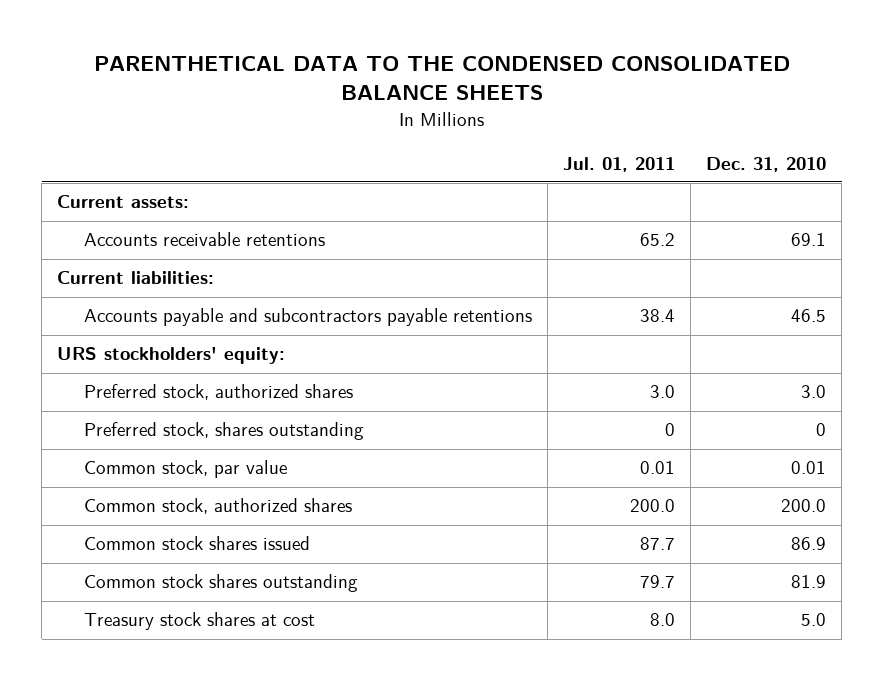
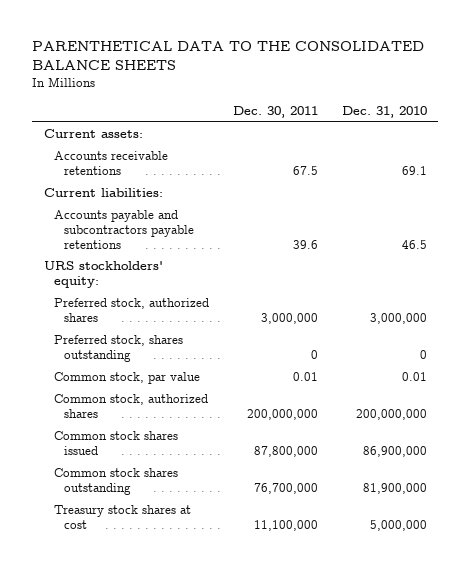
- PARENTHETICAL DATA TO THE CONDENSED CONSOLIDATED BALANCE SHEETS
+ PARENTHETICAL DATA TO THE CONSOLIDATED BALANCE SHEETS
- | Jul. 01, 2011 | Dec. 31, 2010
+ | Dec. 30, 2011 | Dec. 31, 2010
- Preferred stock, authorized shares | 3.0 | 3.0
+ Preferred stock, authorized shares | 3,000,000 | 3,000,000
- Common stock, authorized shares | 200.0 | 200.0
- Common stock shares issued | 87.7 | 86.9
- Common stock shares outstanding | 79.7 | 81.9
- Treasury stock shares at cost | 8.0 | 5.0
+ Common stock, authorized shares | 200,000,000 | 200,000,000
+ Common stock shares issued | 87,800,000 | 86,900,000
+ Common stock shares outstanding | 76,700,000 | 81,900,000
+ Treasury stock shares at cost | 11,100,000 | 5,000,000

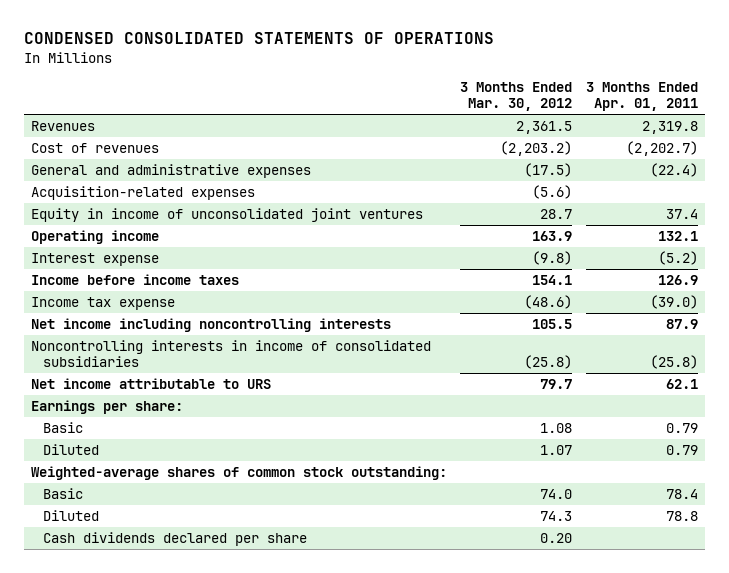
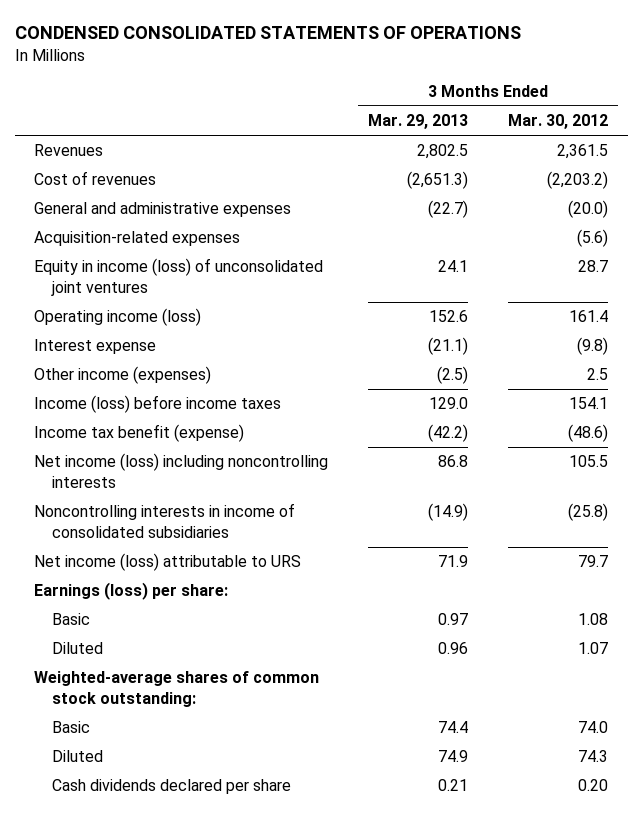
- | 3 Months Ended Mar. 30, 2012 | 3 Months Ended Apr. 01, 2011
+ | 3 Months Ended Mar. 29, 2013 | 3 Months Ended Mar. 30, 2012
- General and administrative expenses | (17.5) | (22.4)
+ General and administrative expenses | (22.7) | (20.0)
- Equity in income of unconsolidated joint ventures | 28.7 | 37.4
- Operating income | 163.9 | 132.1
+ Equity in income (loss) of unconsolidated joint ventures | 24.1 | 28.7
+ Operating income (loss) | 152.6 | 161.4
- Income before income taxes | 154.1 | 126.9
- Income tax expense | (48.6) | (39.0)
- Net income including noncontrolling interests | 105.5 | 87.9
+ Other income (expenses) | (2.5) | 2.5
+ Income (loss) before income taxes | 129.0 | 154.1
+ Income tax benefit (expense) | (42.2) | (48.6)
+ Net income (loss) including noncontrolling interests | 86.8 | 105.5
- Net income attributable to URS | 79.7 | 62.1
- Earnings per share:
+ Net income (loss) attributable to URS | 71.9 | 79.7
+ Earnings (loss) per share:

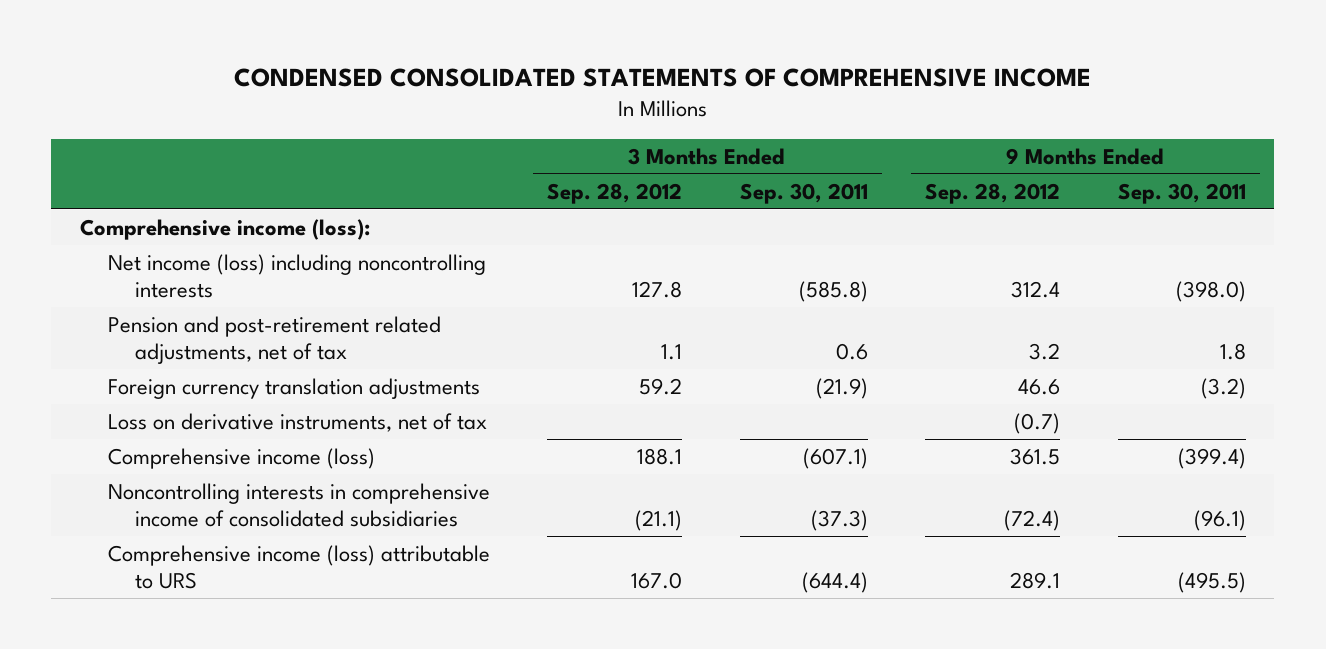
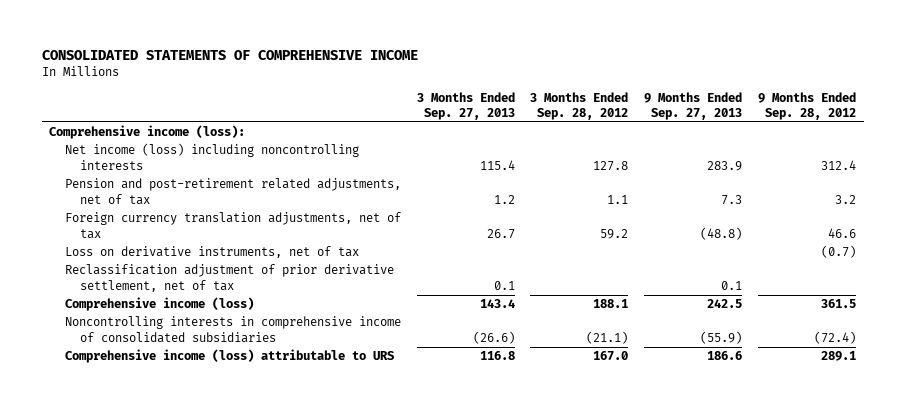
- CONDENSED CONSOLIDATED STATEMENTS OF COMPREHENSIVE INCOME
+ CONSOLIDATED STATEMENTS OF COMPREHENSIVE INCOME
- | 3 Months Ended Sep. 28, 2012 | 3 Months Ended Sep. 30, 2011 | 9 Months Ended Sep. 28, 2012 | 9 Months Ended Sep. 30, 2011
+ | 3 Months Ended Sep. 27, 2013 | 3 Months Ended Sep. 28, 2012 | 9 Months Ended Sep. 27, 2013 | 9 Months Ended Sep. 28, 2012
- Foreign currency translation adjustments | 59.2 | (21.9) | 46.6 | (3.2)
+ Foreign currency translation adjustments, net of tax | 26.7 | 59.2 | (48.8) | 46.6
+ Reclassification adjustment of prior derivative settlement, net of tax | 0.1 | | 0.1 |

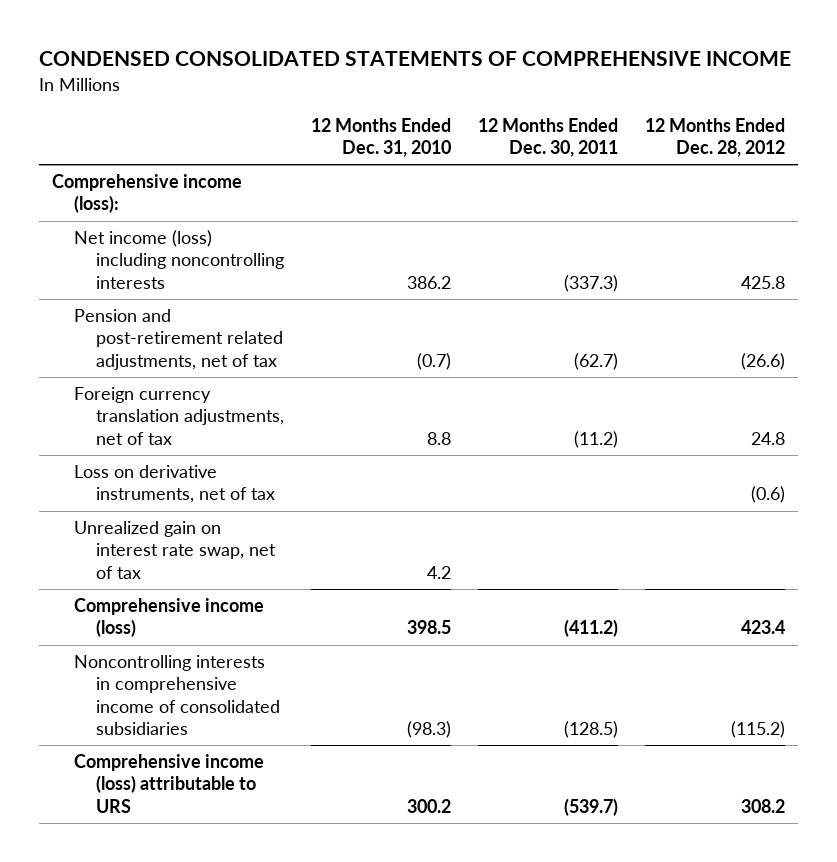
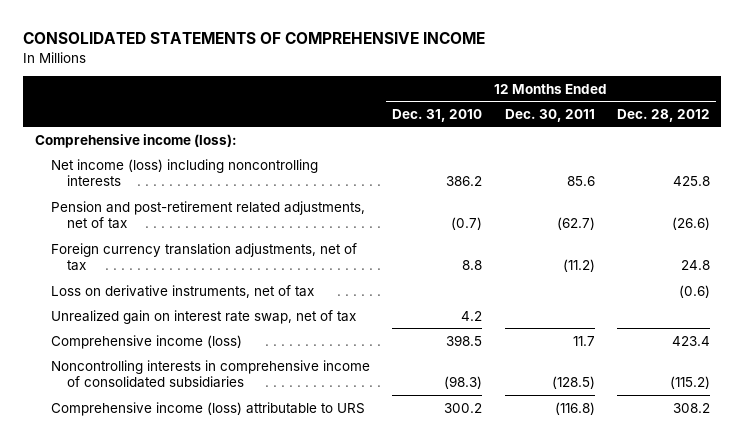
- CONDENSED CONSOLIDATED STATEMENTS OF COMPREHENSIVE INCOME
+ CONSOLIDATED STATEMENTS OF COMPREHENSIVE INCOME
- Net income (loss) including noncontrolling interests | 386.2 | (337.3) | 425.8
+ Net income (loss) including noncontrolling interests | 386.2 | 85.6 | 425.8
- Comprehensive income (loss) | 398.5 | (411.2) | 423.4
+ Comprehensive income (loss) | 398.5 | 11.7 | 423.4
- Comprehensive income (loss) attributable to URS | 300.2 | (539.7) | 308.2
+ Comprehensive income (loss) attributable to URS | 300.2 | (116.8) | 308.2

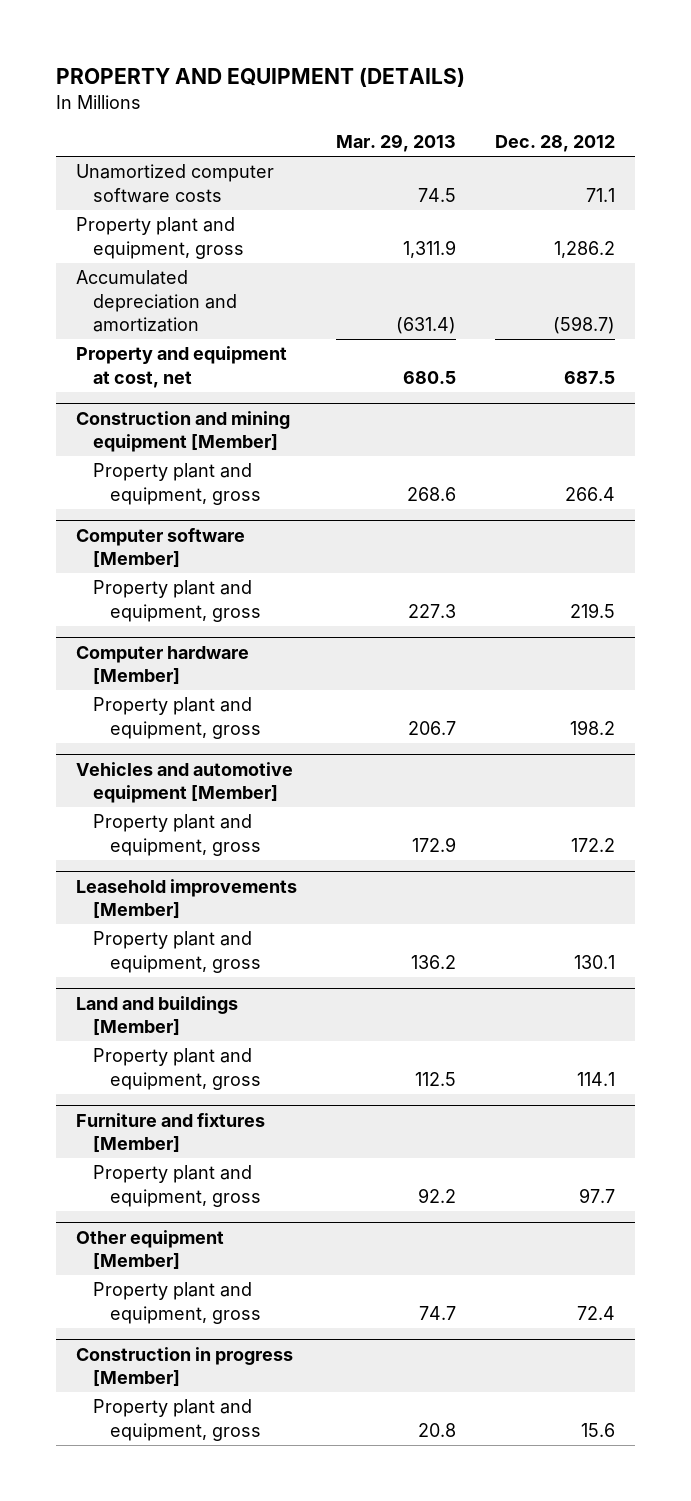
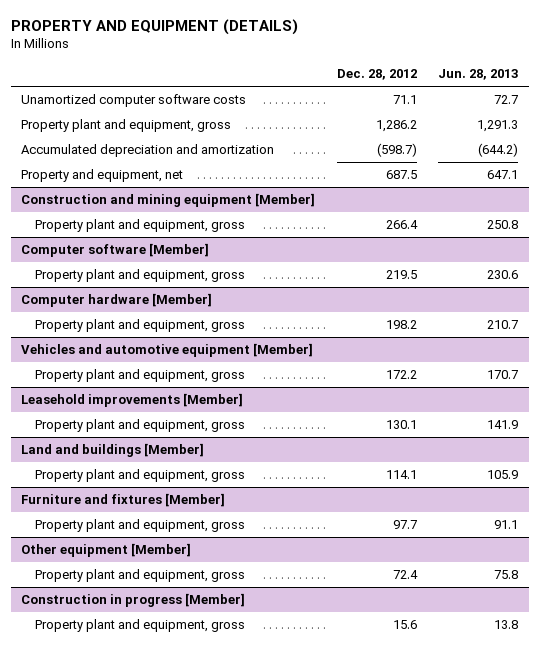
- | Mar. 29, 2013 | Dec. 28, 2012
+ | Dec. 28, 2012 | Jun. 28, 2013
- Property and equipment at cost, net | 680.5 | 687.5
+ Property and equipment, net | 687.5 | 647.1

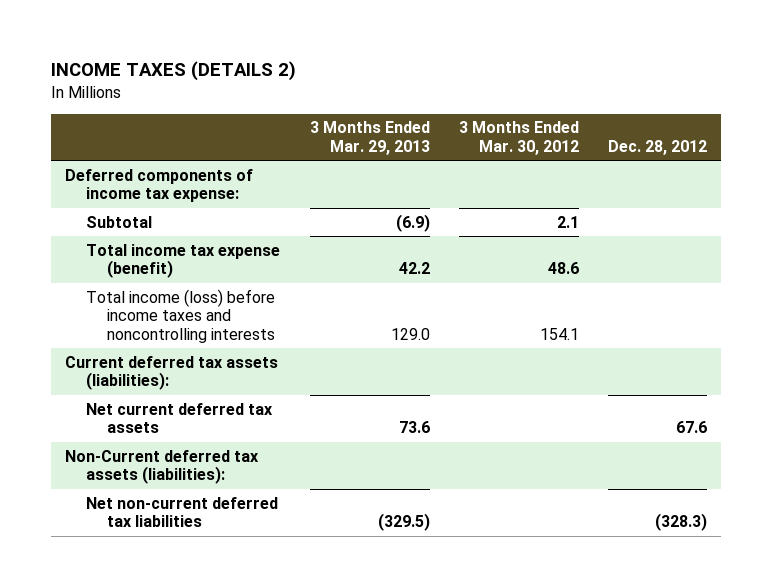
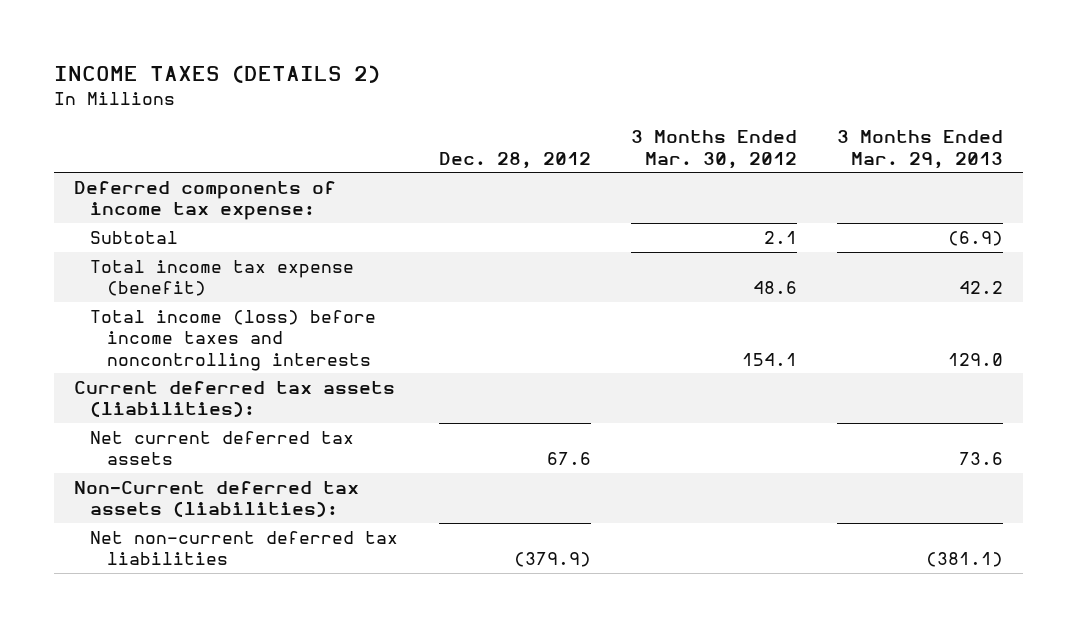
- | 3 Months Ended Mar. 29, 2013 | 3 Months Ended Mar. 30, 2012 | Dec. 28, 2012
+ | Dec. 28, 2012 | 3 Months Ended Mar. 30, 2012 | 3 Months Ended Mar. 29, 2013
- Net non-current deferred tax liabilities | (329.5) | | (328.3)
+ Net non-current deferred tax liabilities | (379.9) | | (381.1)

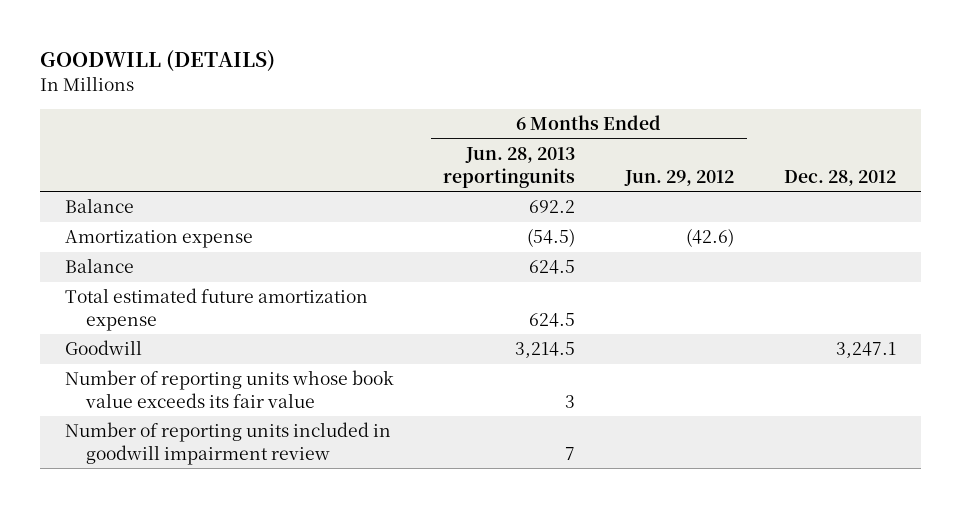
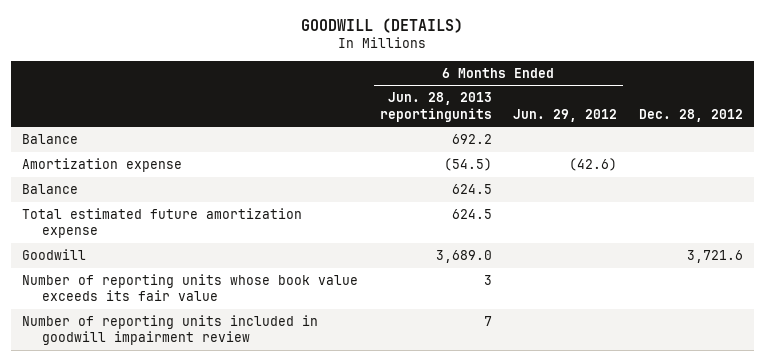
- Goodwill | 3,214.5 | | 3,247.1
+ Goodwill | 3,689.0 | | 3,721.6

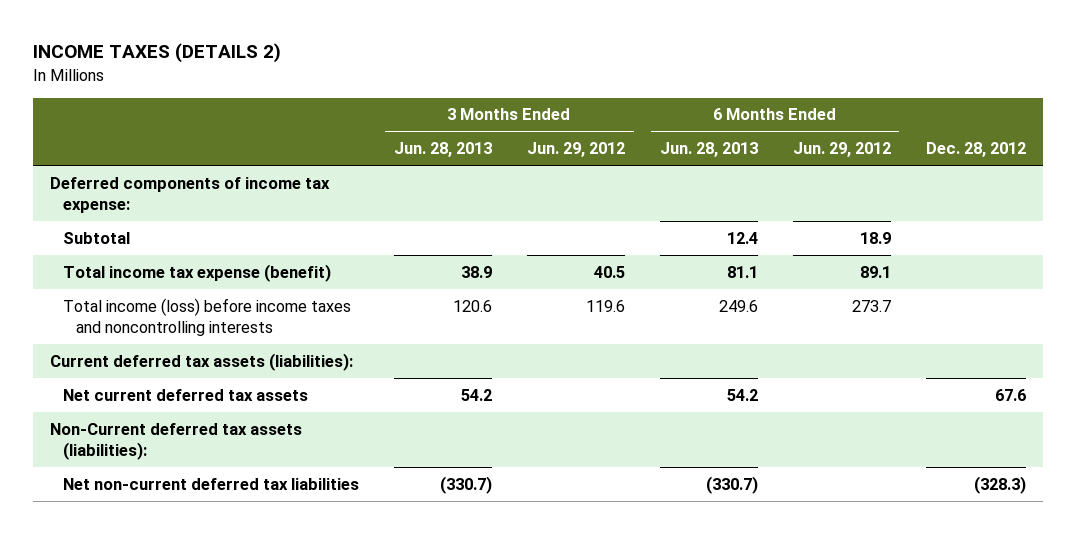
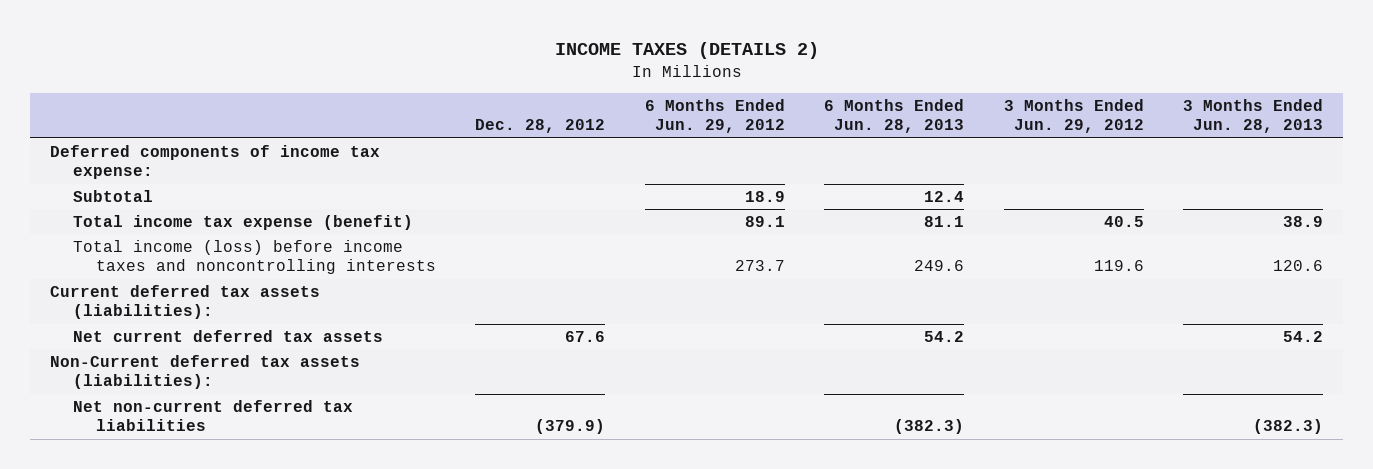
- | 3 Months Ended Jun. 28, 2013 | 3 Months Ended Jun. 29, 2012 | 6 Months Ended Jun. 28, 2013 | 6 Months Ended Jun. 29, 2012 | Dec. 28, 2012
+ | Dec. 28, 2012 | 6 Months Ended Jun. 29, 2012 | 6 Months Ended Jun. 28, 2013 | 3 Months Ended Jun. 29, 2012 | 3 Months Ended Jun. 28, 2013
- Net non-current deferred tax liabilities | (330.7) | | (330.7) | | (328.3)
+ Net non-current deferred tax liabilities | (379.9) | | (382.3) | | (382.3)

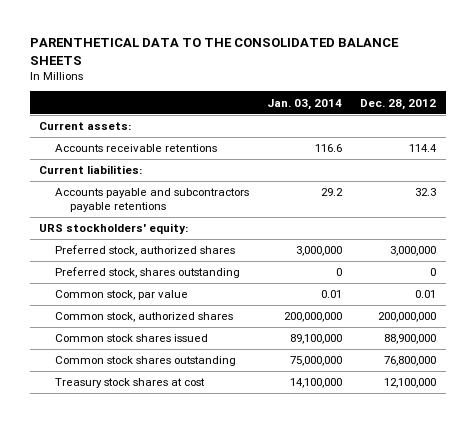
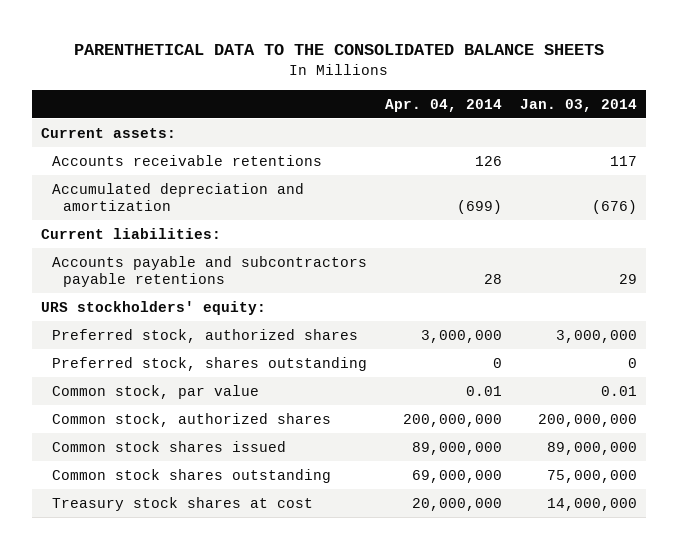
- | Jan. 03, 2014 | Dec. 28, 2012
+ | Apr. 04, 2014 | Jan. 03, 2014
- Accounts receivable retentions | 116.6 | 114.4
+ Accounts receivable retentions | 126 | 117
+ Accumulated depreciation and amortization | (699) | (676)
- Accounts payable and subcontractors payable retentions | 29.2 | 32.3
+ Accounts payable and subcontractors payable retentions | 28 | 29
- Common stock shares issued | 89,100,000 | 88,900,000
+ Common stock shares issued | 89,000,000 | 89,000,000
- Treasury stock shares at cost | 14,100,000 | 12,100,000
+ Treasury stock shares at cost | 20,000,000 | 14,000,000

